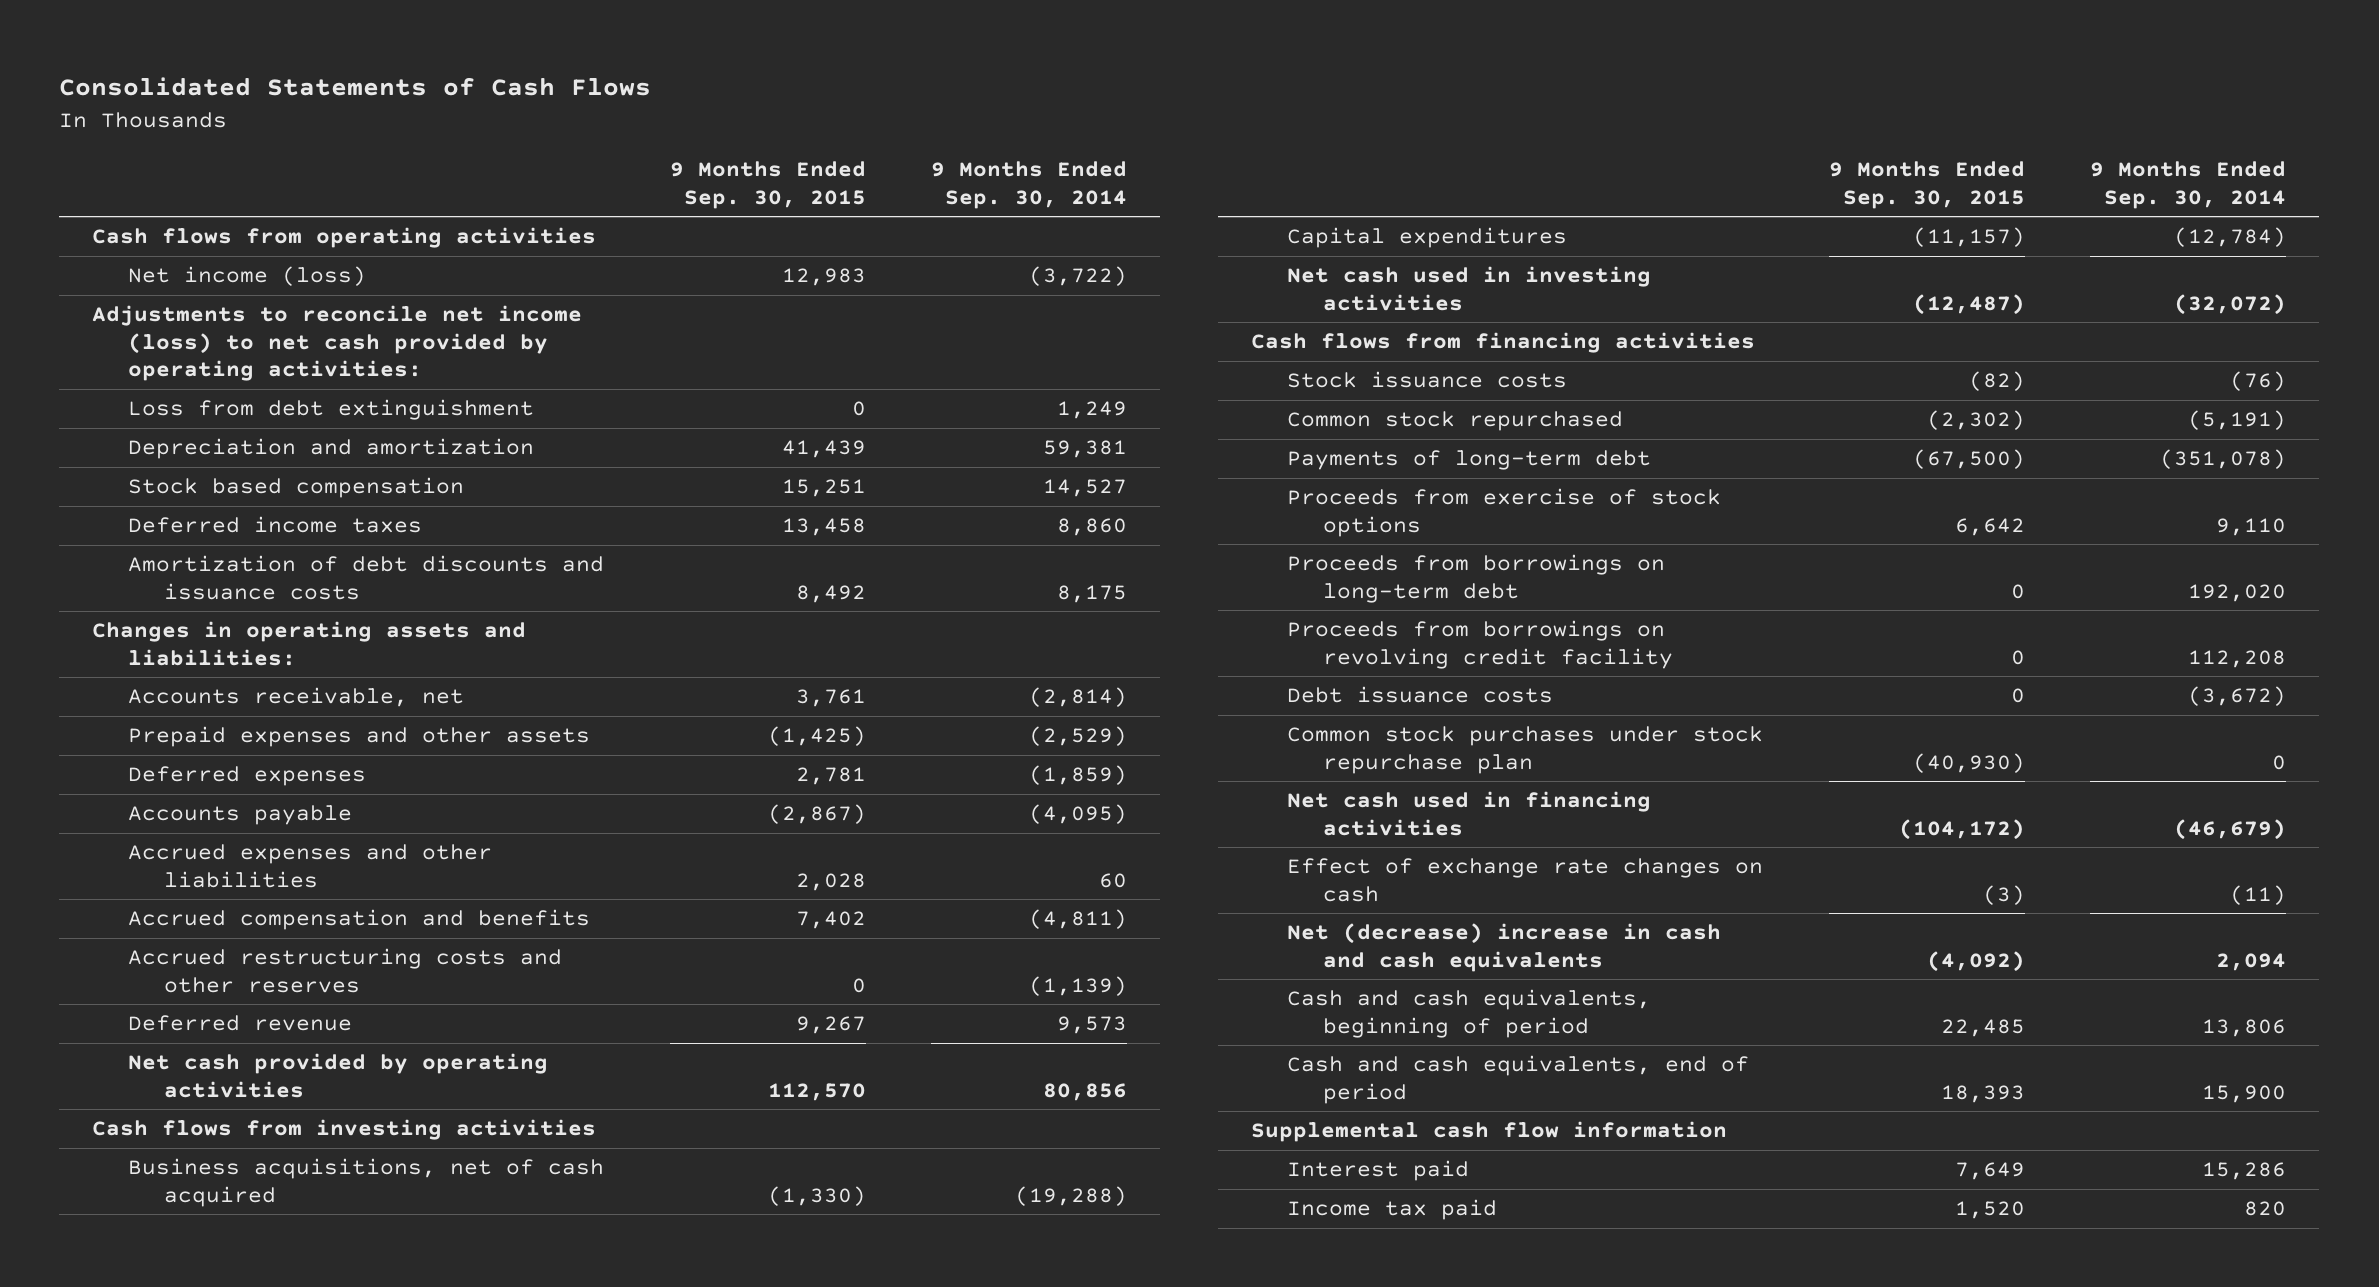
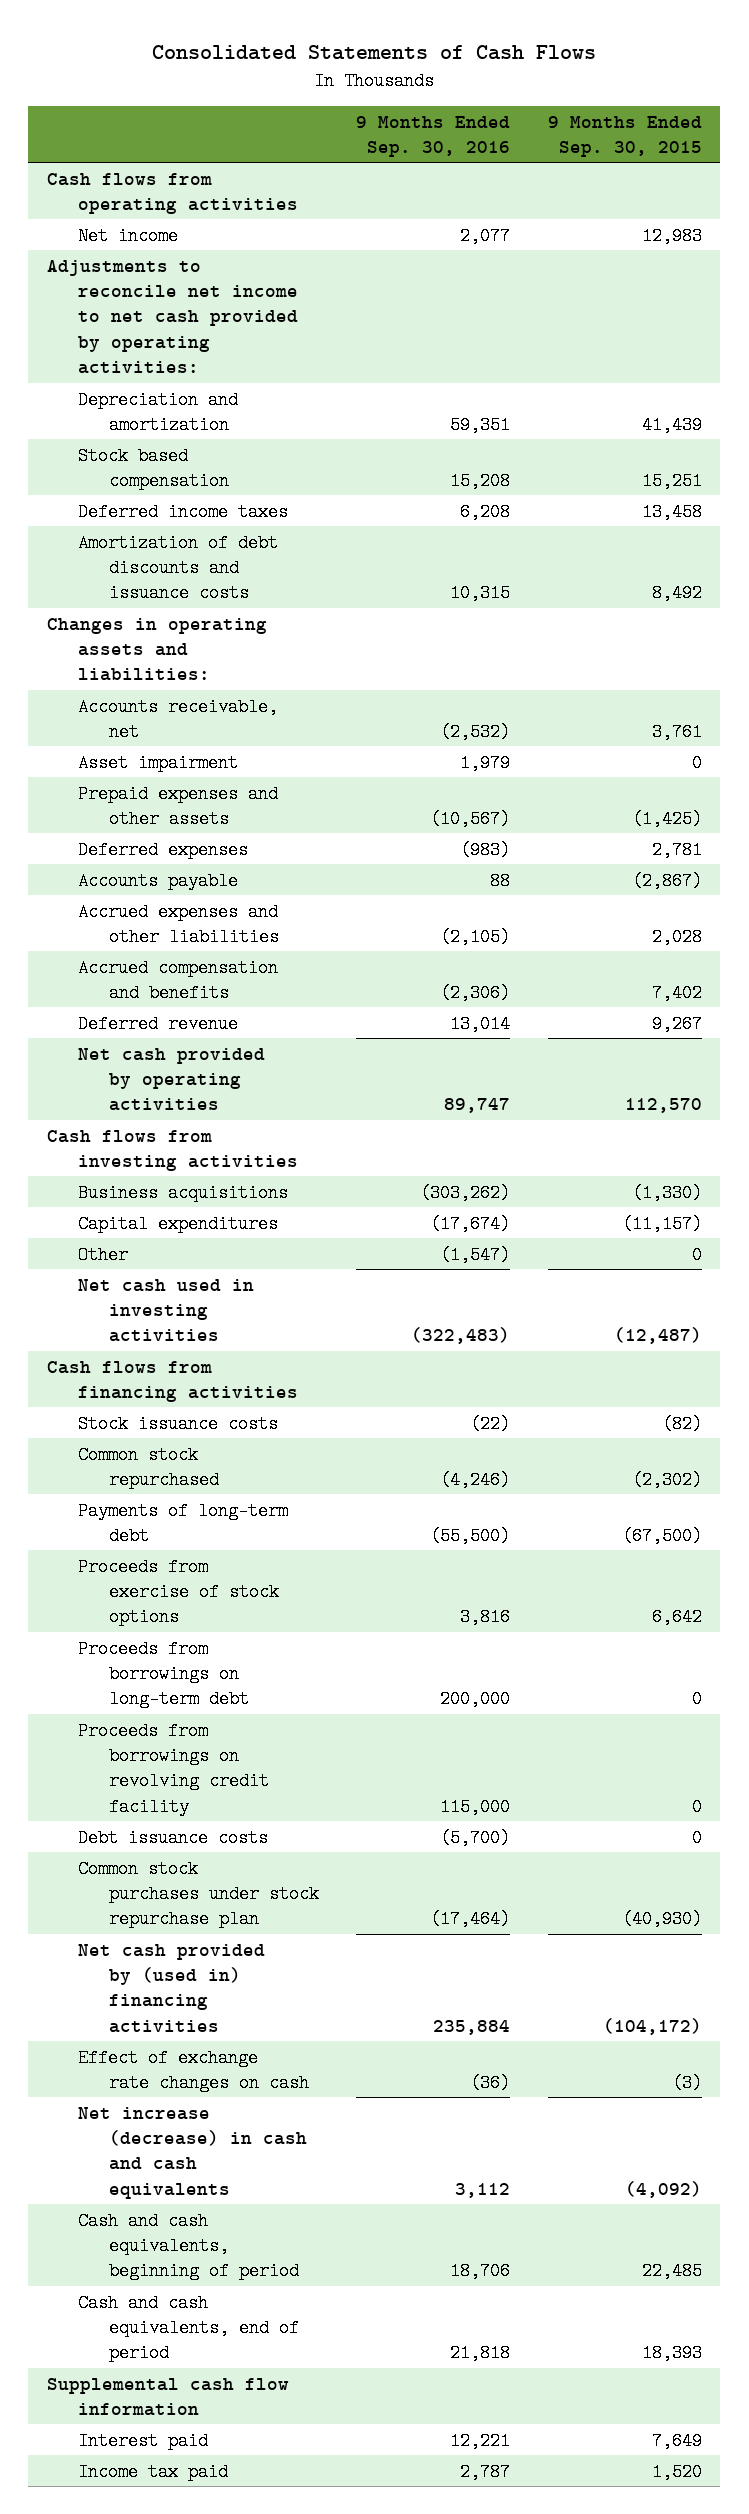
- | 9 Months Ended Sep. 30, 2015 | 9 Months Ended Sep. 30, 2014
+ | 9 Months Ended Sep. 30, 2016 | 9 Months Ended Sep. 30, 2015
- Net income (loss) | 12,983 | (3,722)
- Adjustments to reconcile net income (loss) to net cash provided by operating activities:
- Loss from debt extinguishment | 0 | 1,249
+ Net income | 2,077 | 12,983
+ Adjustments to reconcile net income to net cash provided by operating activities:
+ Asset impairment | 1,979 | 0
- Accrued restructuring costs and other reserves | 0 | (1,139)
- Business acquisitions, net of cash acquired | (1,330) | (19,288)
+ Business acquisitions | (303,262) | (1,330)
+ Other | (1,547) | 0
- Net cash used in financing activities | (104,172) | (46,679)
+ Net cash provided by (used in) financing activities | 235,884 | (104,172)
- Net (decrease) increase in cash and cash equivalents | (4,092) | 2,094
+ Net increase (decrease) in cash and cash equivalents | 3,112 | (4,092)

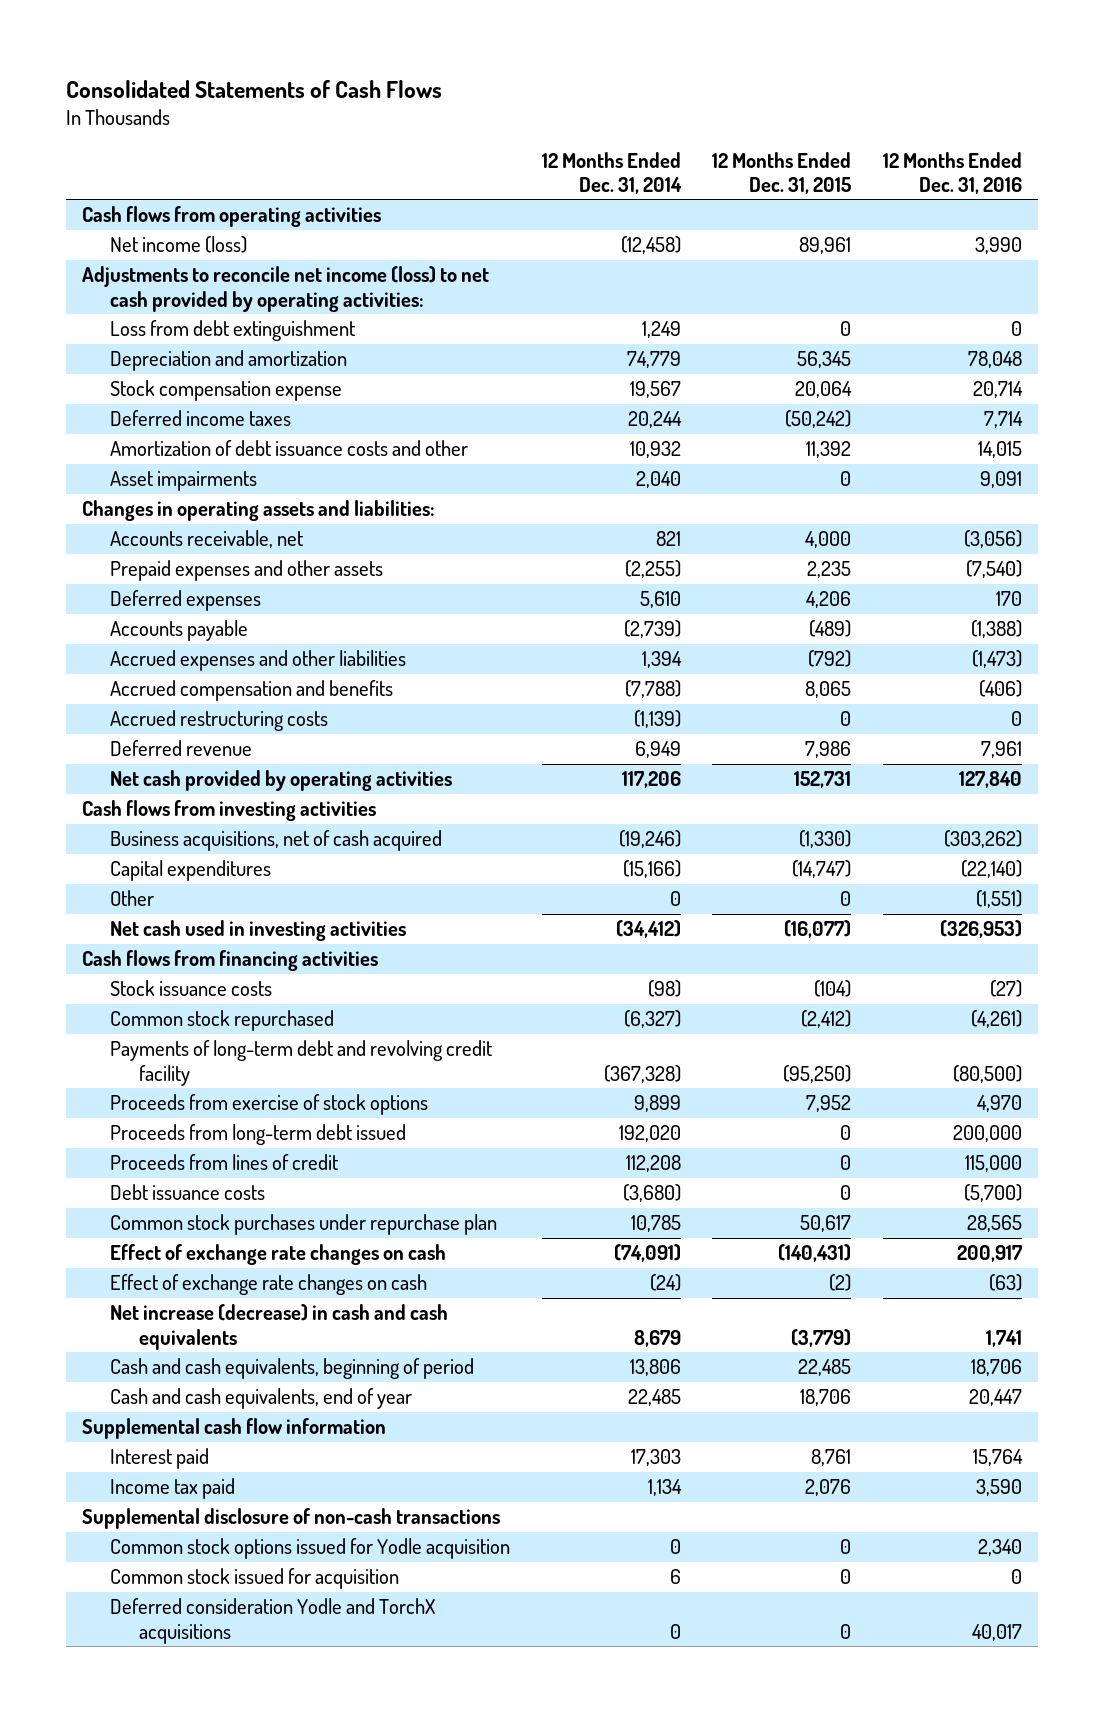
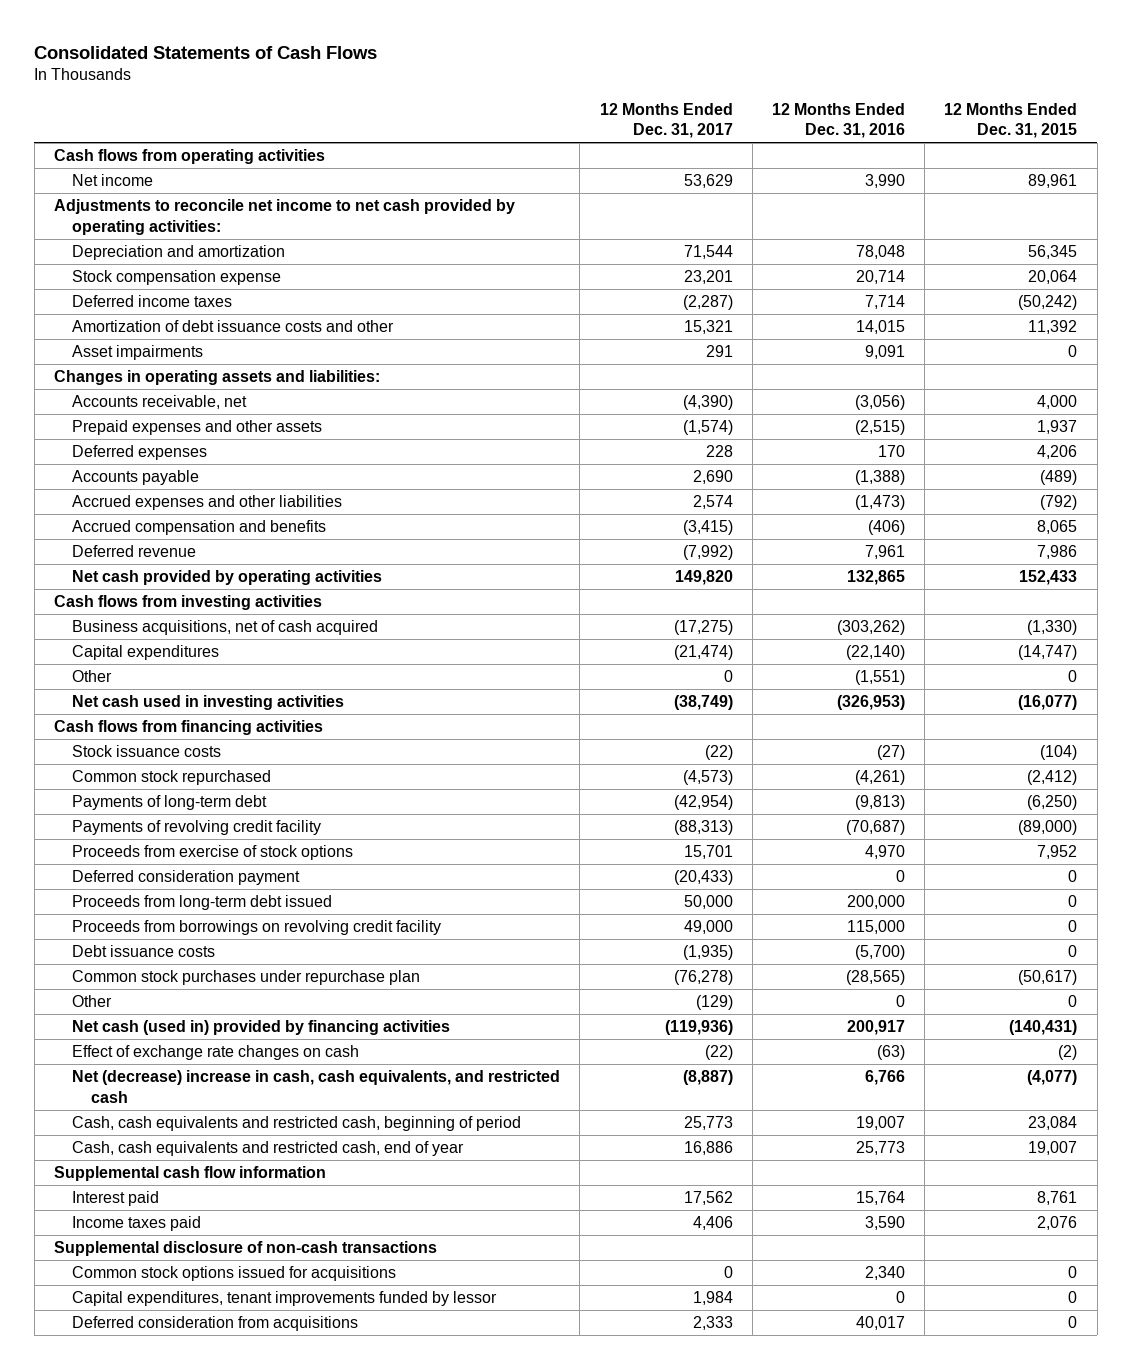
- | 12 Months Ended Dec. 31, 2014 | 12 Months Ended Dec. 31, 2015 | 12 Months Ended Dec. 31, 2016
+ | 12 Months Ended Dec. 31, 2017 | 12 Months Ended Dec. 31, 2016 | 12 Months Ended Dec. 31, 2015
- Net income (loss) | (12,458) | 89,961 | 3,990
- Adjustments to reconcile net income (loss) to net cash provided by operating activities:
- Loss from debt extinguishment | 1,249 | 0 | 0
+ Net income | 53,629 | 3,990 | 89,961
+ Adjustments to reconcile net income to net cash provided by operating activities:
- Prepaid expenses and other assets | (2,255) | 2,235 | (7,540)
+ Prepaid expenses and other assets | (1,574) | (2,515) | 1,937
- Accrued restructuring costs | (1,139) | 0 | 0
- Net cash provided by operating activities | 117,206 | 152,731 | 127,840
+ Net cash provided by operating activities | 149,820 | 132,865 | 152,433
- Payments of long-term debt and revolving credit facility | (367,328) | (95,250) | (80,500)
+ Payments of long-term debt | (42,954) | (9,813) | (6,250)
+ Payments of revolving credit facility | (88,313) | (70,687) | (89,000)
+ Deferred consideration payment | (20,433) | 0 | 0
- Proceeds from lines of credit | 112,208 | 0 | 115,000
+ Proceeds from borrowings on revolving credit facility | 49,000 | 115,000 | 0
- Common stock purchases under repurchase plan | 10,785 | 50,617 | 28,565
- Effect of exchange rate changes on cash | (74,091) | (140,431) | 200,917
+ Common stock purchases under repurchase plan | (76,278) | (28,565) | (50,617)
+ Other | (129) | 0 | 0
+ Net cash (used in) provided by financing activities | (119,936) | 200,917 | (140,431)
- Net increase (decrease) in cash and cash equivalents | 8,679 | (3,779) | 1,741
- Cash and cash equivalents, beginning of period | 13,806 | 22,485 | 18,706
- Cash and cash equivalents, end of year | 22,485 | 18,706 | 20,447
+ Net (decrease) increase in cash, cash equivalents, and restricted cash | (8,887) | 6,766 | (4,077)
+ Cash, cash equivalents and restricted cash, beginning of period | 25,773 | 19,007 | 23,084
+ Cash, cash equivalents and restricted cash, end of year | 16,886 | 25,773 | 19,007
- Income tax paid | 1,134 | 2,076 | 3,590
+ Income taxes paid | 4,406 | 3,590 | 2,076
- Common stock options issued for Yodle acquisition | 0 | 0 | 2,340
- Common stock issued for acquisition | 6 | 0 | 0
- Deferred consideration Yodle and TorchX acquisitions | 0 | 0 | 40,017
+ Common stock options issued for acquisitions | 0 | 2,340 | 0
+ Capital expenditures, tenant improvements funded by lessor | 1,984 | 0 | 0
+ Deferred consideration from acquisitions | 2,333 | 40,017 | 0

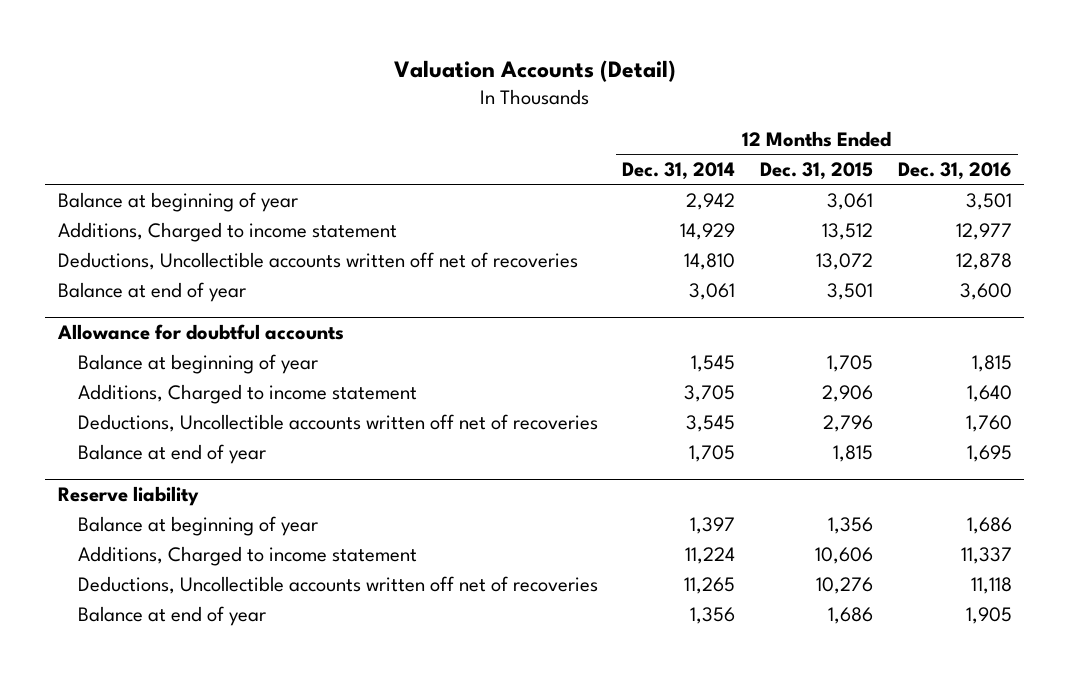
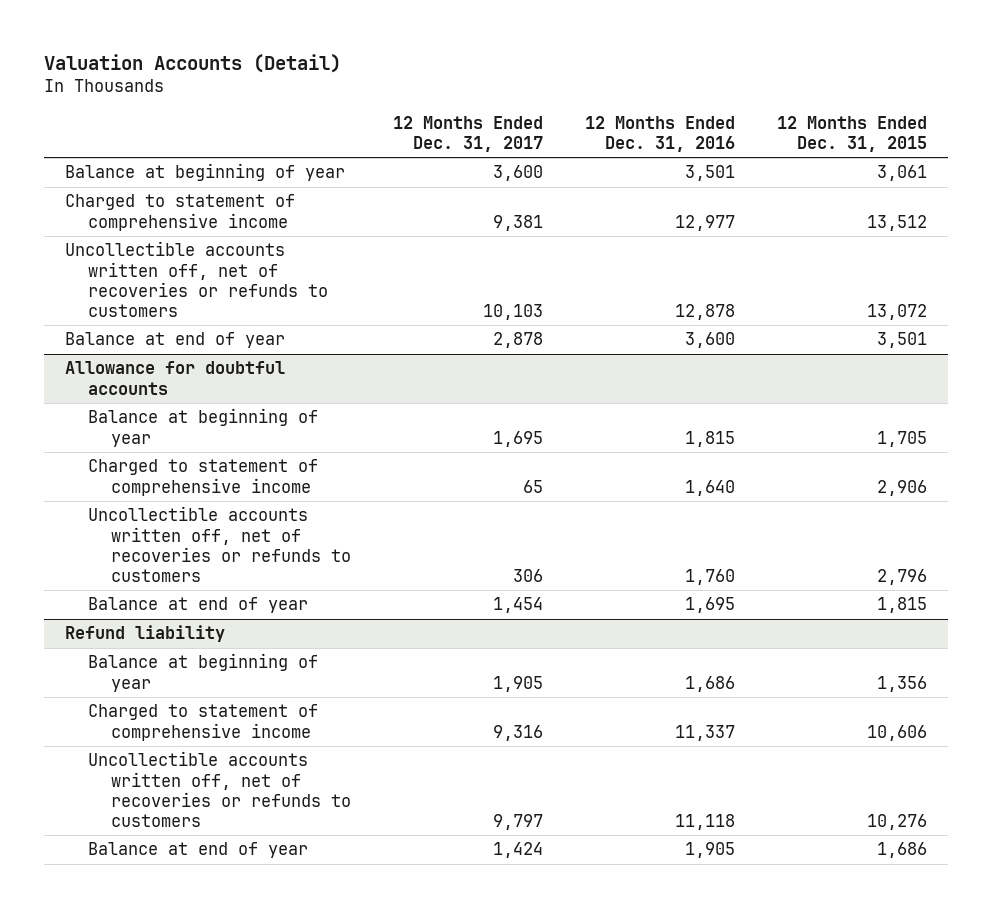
- | 12 Months Ended Dec. 31, 2014 | 12 Months Ended Dec. 31, 2015 | 12 Months Ended Dec. 31, 2016
+ | 12 Months Ended Dec. 31, 2017 | 12 Months Ended Dec. 31, 2016 | 12 Months Ended Dec. 31, 2015
- Additions, Charged to income statement | 14,929 | 13,512 | 12,977
- Deductions, Uncollectible accounts written off net of recoveries | 14,810 | 13,072 | 12,878
+ Charged to statement of comprehensive income | 9,381 | 12,977 | 13,512
+ Uncollectible accounts written off, net of recoveries or refunds to customers | 10,103 | 12,878 | 13,072
@ Allowance for doubtful accounts
- Additions, Charged to income statement | 3,705 | 2,906 | 1,640
- Deductions, Uncollectible accounts written off net of recoveries | 3,545 | 2,796 | 1,760
+ Charged to statement of comprehensive income | 65 | 1,640 | 2,906
+ Uncollectible accounts written off, net of recoveries or refunds to customers | 306 | 1,760 | 2,796
- Reserve liability
+ Refund liability
- Additions, Charged to income statement | 11,224 | 10,606 | 11,337
- Deductions, Uncollectible accounts written off net of recoveries | 11,265 | 10,276 | 11,118
+ Charged to statement of comprehensive income | 9,316 | 11,337 | 10,606
+ Uncollectible accounts written off, net of recoveries or refunds to customers | 9,797 | 11,118 | 10,276

